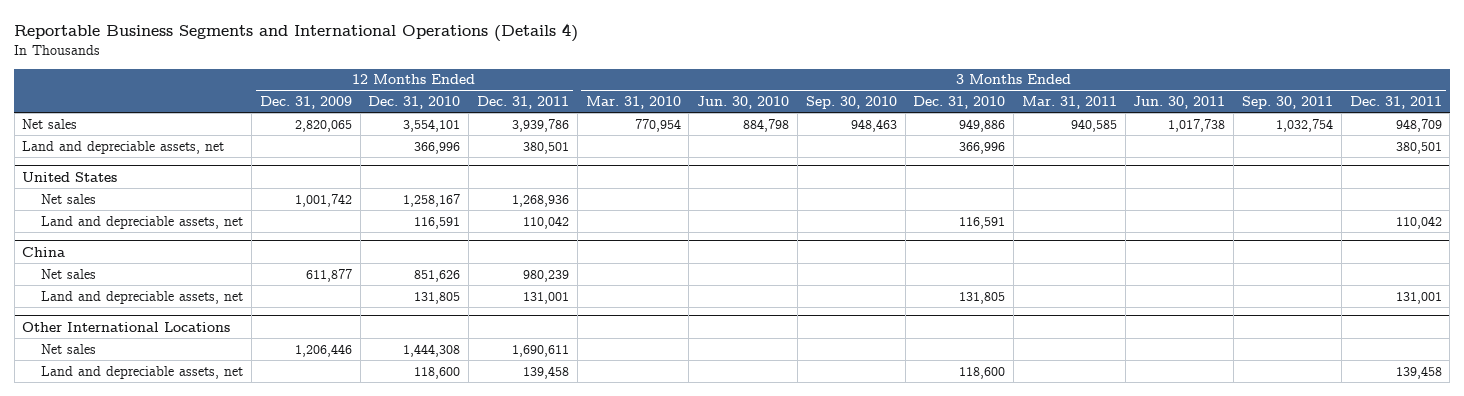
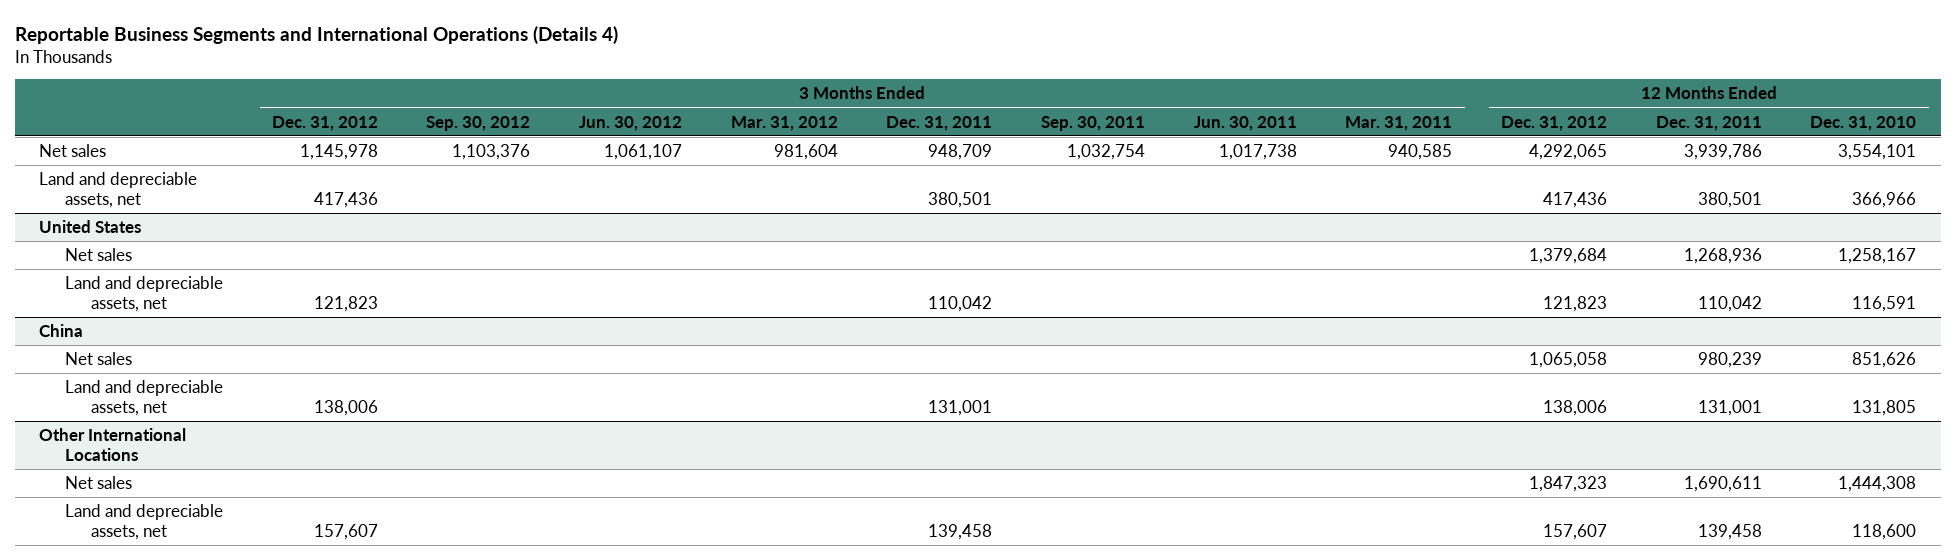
- | 12 Months Ended Dec. 31, 2009 | 12 Months Ended Dec. 31, 2010 | 12 Months Ended Dec. 31, 2011 | 3 Months Ended Mar. 31, 2010 | 3 Months Ended Jun. 30, 2010 | 3 Months Ended Sep. 30, 2010 | 3 Months Ended Dec. 31, 2010 | 3 Months Ended Mar. 31, 2011 | 3 Months Ended Jun. 30, 2011 | 3 Months Ended Sep. 30, 2011 | 3 Months Ended Dec. 31, 2011
+ | 3 Months Ended Dec. 31, 2012 | 3 Months Ended Sep. 30, 2012 | 3 Months Ended Jun. 30, 2012 | 3 Months Ended Mar. 31, 2012 | 3 Months Ended Dec. 31, 2011 | 3 Months Ended Sep. 30, 2011 | 3 Months Ended Jun. 30, 2011 | 3 Months Ended Mar. 31, 2011 | 12 Months Ended Dec. 31, 2012 | 12 Months Ended Dec. 31, 2011 | 12 Months Ended Dec. 31, 2010
- Land and depreciable assets, net | | 366,996 | 380,501 | | | | 366,996 | | | | 380,501
+ Land and depreciable assets, net | 417,436 | | | | 380,501 | | | | 417,436 | 380,501 | 366,966

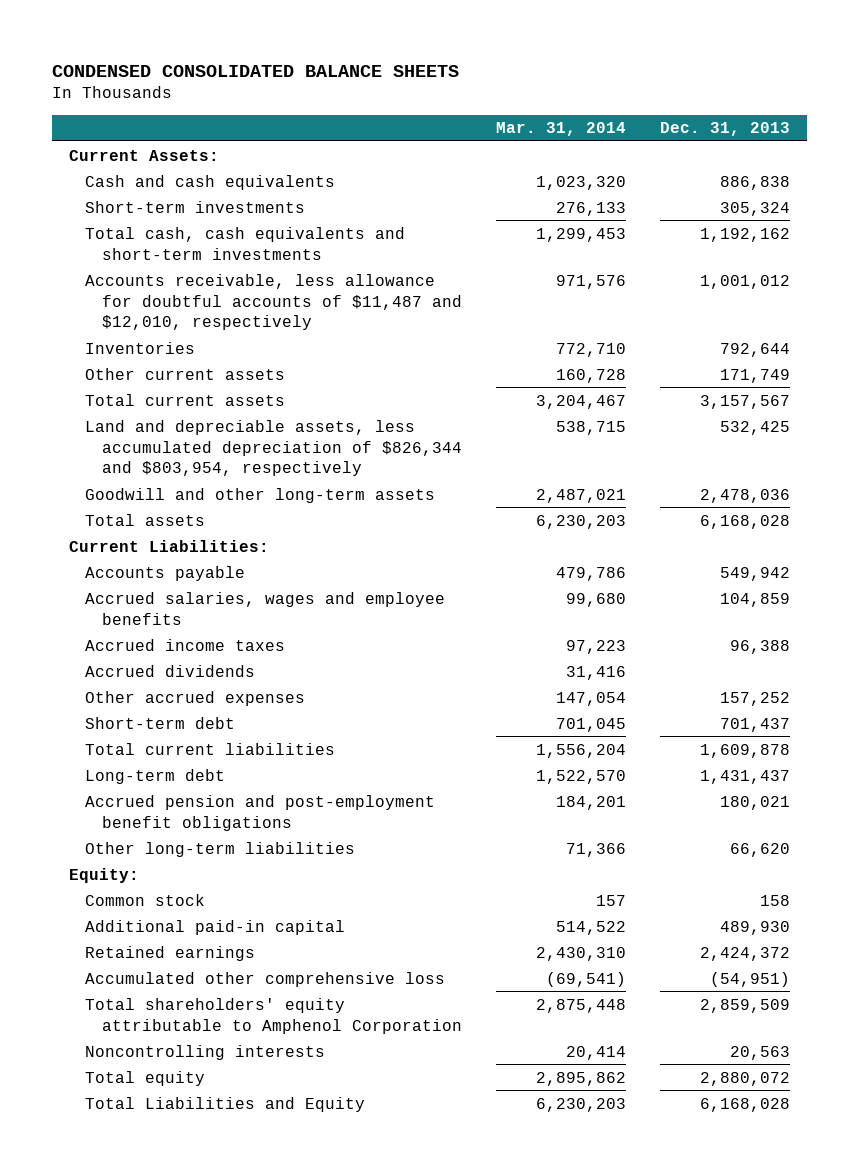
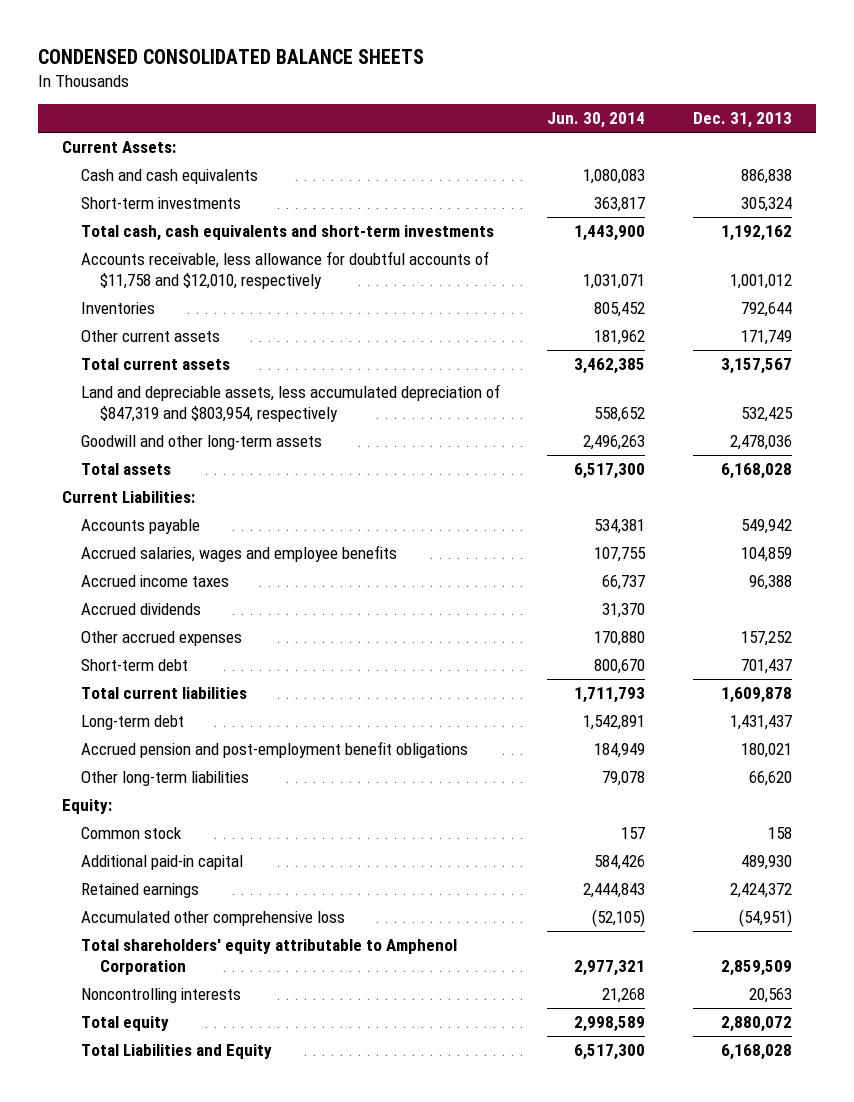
- | Mar. 31, 2014 | Dec. 31, 2013
+ | Jun. 30, 2014 | Dec. 31, 2013
- Accounts receivable, less allowance for doubtful accounts of $11,487 and $12,010, respectively | 971,576 | 1,001,012
+ Accounts receivable, less allowance for doubtful accounts of $11,758 and $12,010, respectively | 1,031,071 | 1,001,012
- Land and depreciable assets, less accumulated depreciation of $826,344 and $803,954, respectively | 538,715 | 532,425
+ Land and depreciable assets, less accumulated depreciation of $847,319 and $803,954, respectively | 558,652 | 532,425

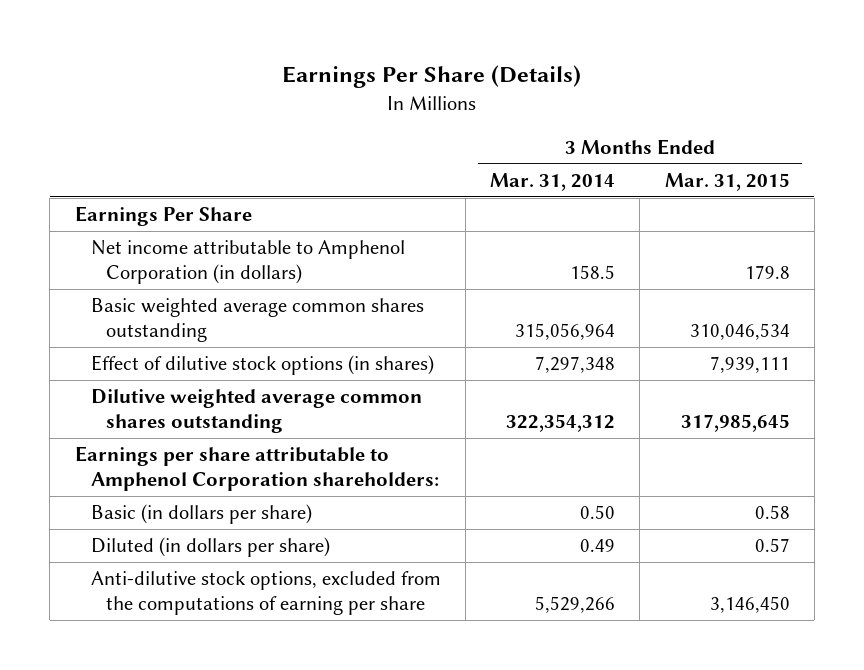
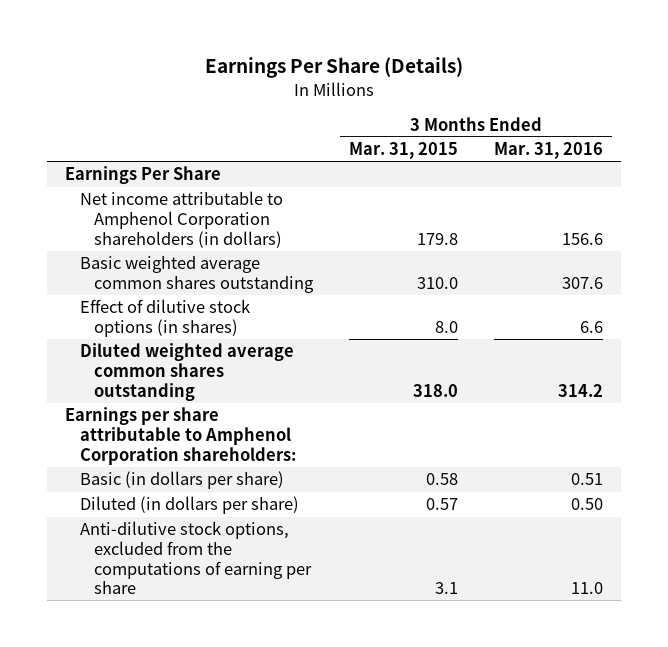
- | 3 Months Ended Mar. 31, 2014 | 3 Months Ended Mar. 31, 2015
+ | 3 Months Ended Mar. 31, 2015 | 3 Months Ended Mar. 31, 2016
- Net income attributable to Amphenol Corporation (in dollars) | 158.5 | 179.8
- Basic weighted average common shares outstanding | 315,056,964 | 310,046,534
- Effect of dilutive stock options (in shares) | 7,297,348 | 7,939,111
- Dilutive weighted average common shares outstanding | 322,354,312 | 317,985,645
+ Net income attributable to Amphenol Corporation shareholders (in dollars) | 179.8 | 156.6
+ Basic weighted average common shares outstanding | 310.0 | 307.6
+ Effect of dilutive stock options (in shares) | 8.0 | 6.6
+ Diluted weighted average common shares outstanding | 318.0 | 314.2
- Anti-dilutive stock options, excluded from the computations of earning per share | 5,529,266 | 3,146,450
+ Anti-dilutive stock options, excluded from the computations of earning per share | 3.1 | 11.0

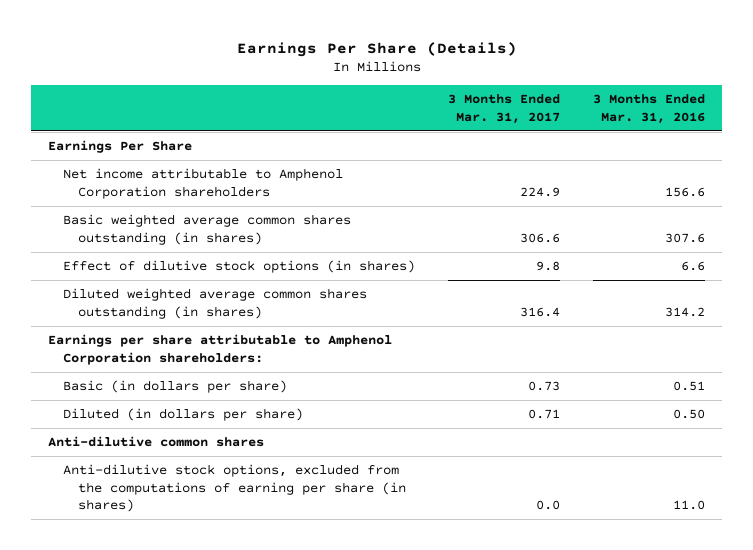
- | 3 Months Ended Mar. 31, 2015 | 3 Months Ended Mar. 31, 2016
+ | 3 Months Ended Mar. 31, 2017 | 3 Months Ended Mar. 31, 2016
- Net income attributable to Amphenol Corporation shareholders (in dollars) | 179.8 | 156.6
- Basic weighted average common shares outstanding | 310.0 | 307.6
+ Net income attributable to Amphenol Corporation shareholders | 224.9 | 156.6
+ Basic weighted average common shares outstanding (in shares) | 306.6 | 307.6
- Diluted weighted average common shares outstanding | 318.0 | 314.2
+ Diluted weighted average common shares outstanding (in shares) | 316.4 | 314.2
- Anti-dilutive stock options, excluded from the computations of earning per share | 3.1 | 11.0
+ Anti-dilutive common shares
+ Anti-dilutive stock options, excluded from the computations of earning per share (in shares) | 0.0 | 11.0

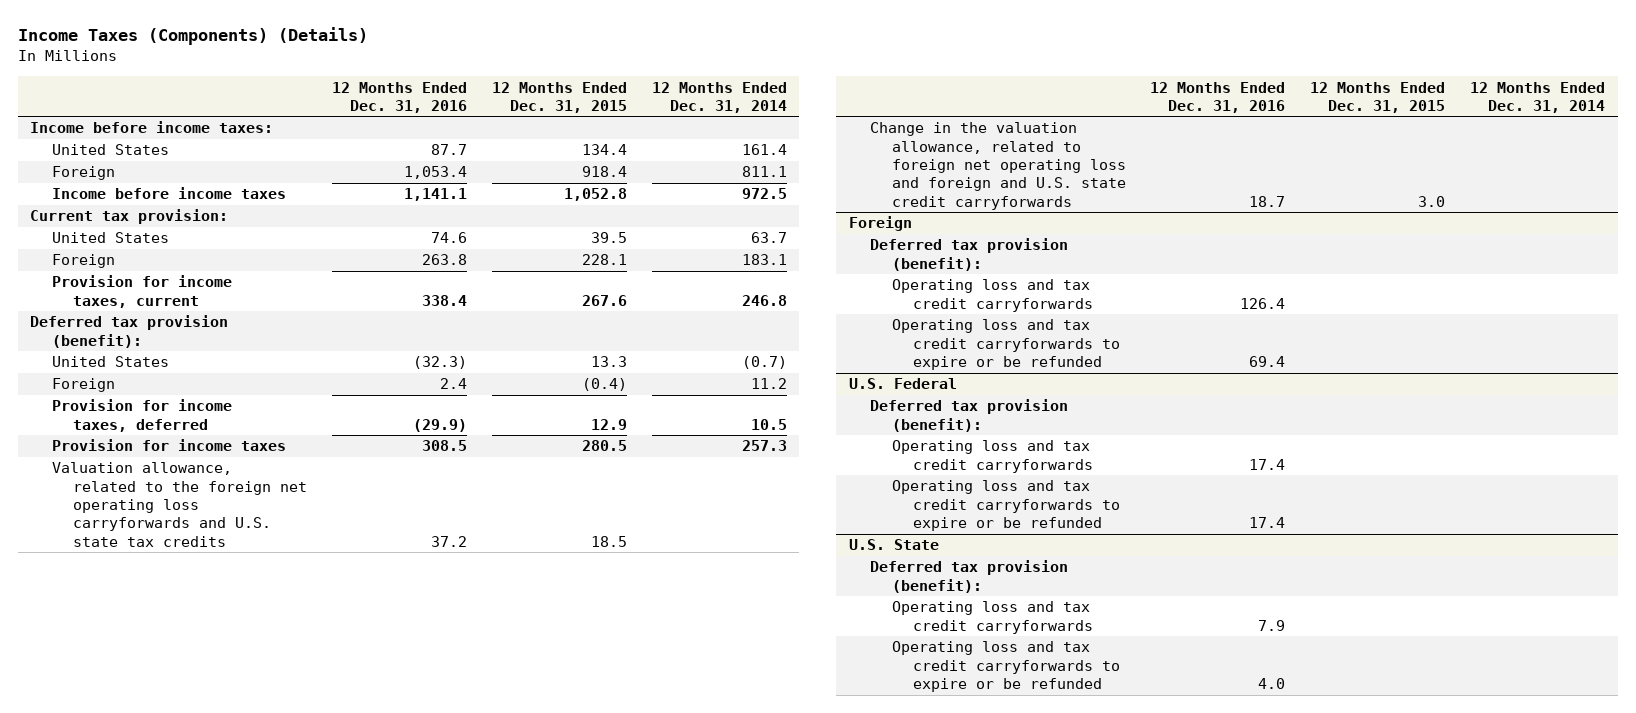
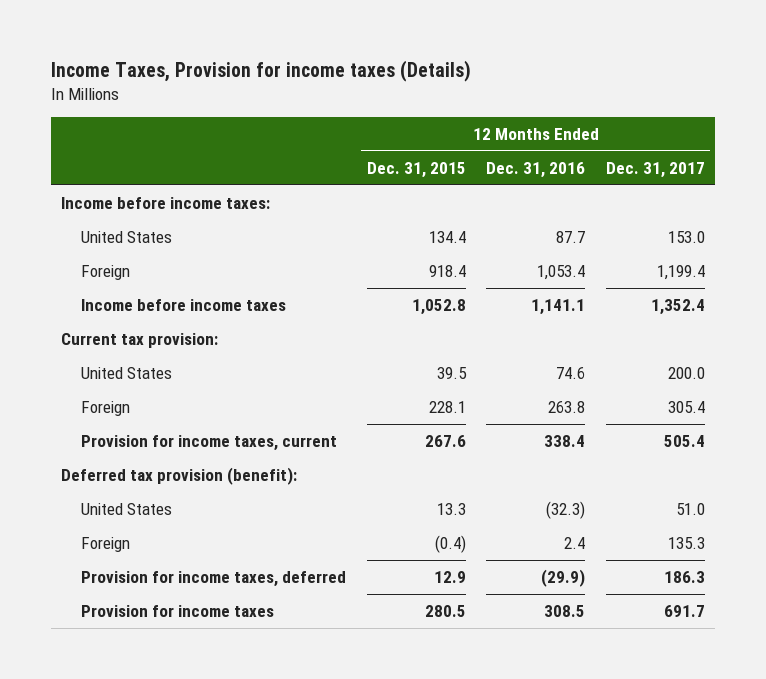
- Income Taxes (Components) (Details)
+ Income Taxes, Provision for income taxes (Details)
- | 12 Months Ended Dec. 31, 2016 | 12 Months Ended Dec. 31, 2015 | 12 Months Ended Dec. 31, 2014
+ | 12 Months Ended Dec. 31, 2015 | 12 Months Ended Dec. 31, 2016 | 12 Months Ended Dec. 31, 2017
- Valuation allowance, related to the foreign net operating loss carryforwards and U.S. state tax credits | 37.2 | 18.5 |
- Change in the valuation allowance, related to foreign net operating loss and foreign and U.S. state credit carryforwards | 18.7 | 3.0 |
- Foreign
- Deferred tax provision (benefit):
- Operating loss and tax credit carryforwards | 126.4 | |
- Operating loss and tax credit carryforwards to expire or be refunded | 69.4 | |
- U.S. Federal
- Deferred tax provision (benefit):
- Operating loss and tax credit carryforwards | 17.4 | |
- Operating loss and tax credit carryforwards to expire or be refunded | 17.4 | |
- U.S. State
- Deferred tax provision (benefit):
- Operating loss and tax credit carryforwards | 7.9 | |
- Operating loss and tax credit carryforwards to expire or be refunded | 4.0 | |

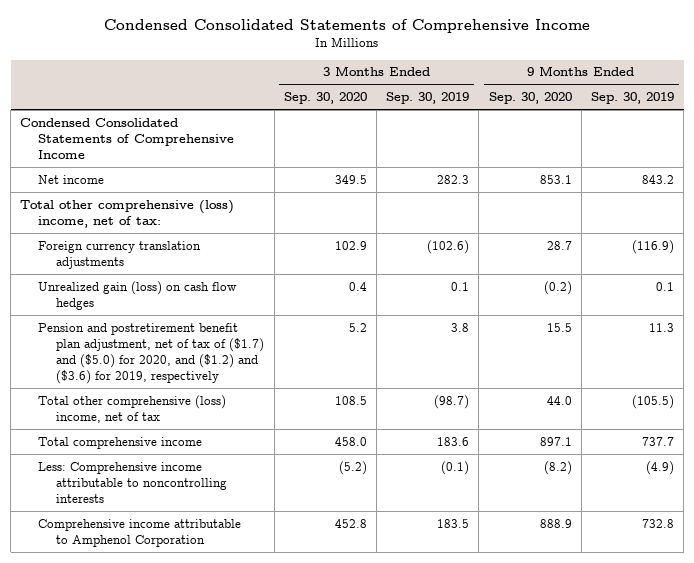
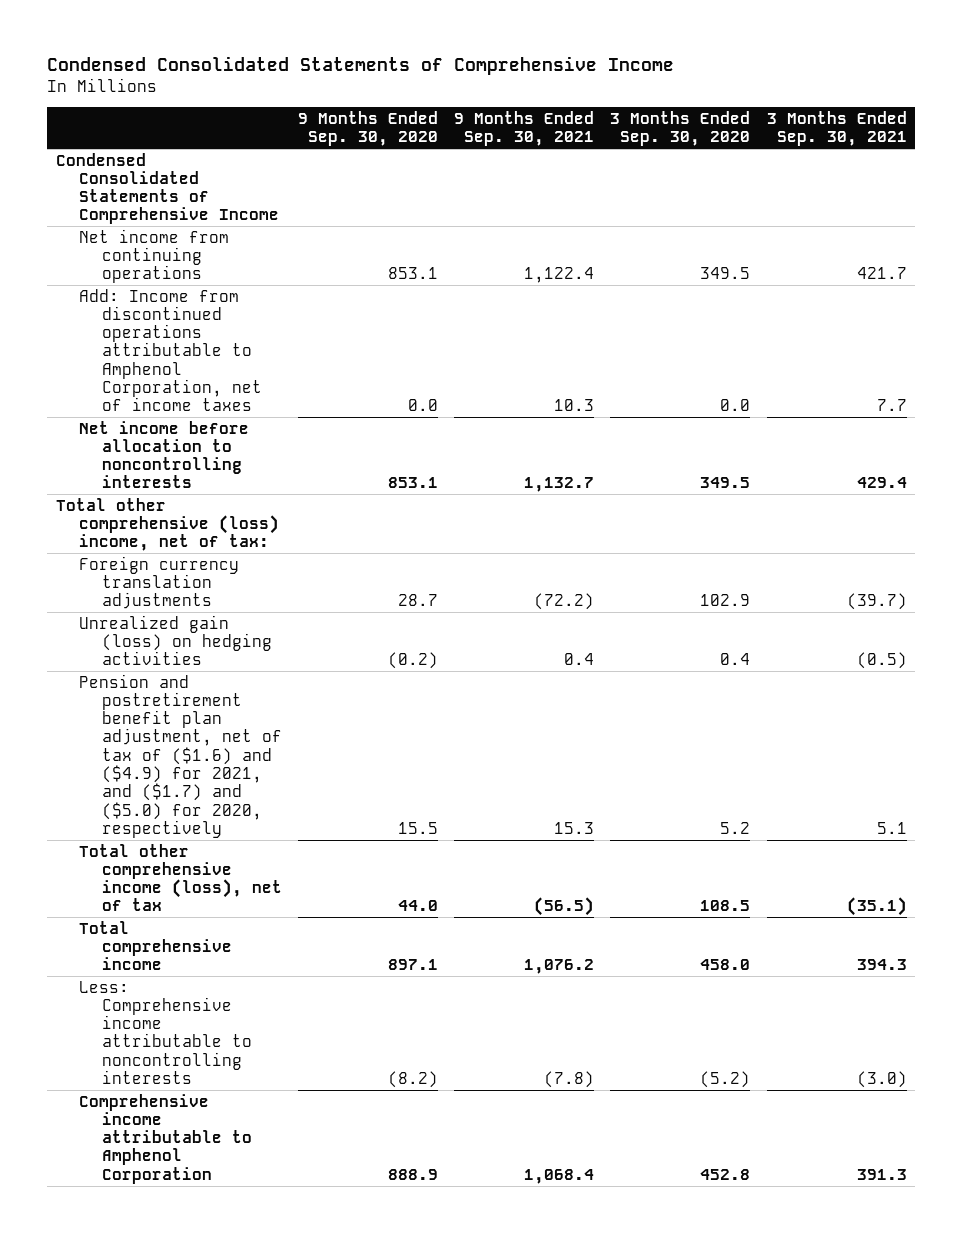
- | 3 Months Ended Sep. 30, 2020 | 3 Months Ended Sep. 30, 2019 | 9 Months Ended Sep. 30, 2020 | 9 Months Ended Sep. 30, 2019
+ | 9 Months Ended Sep. 30, 2020 | 9 Months Ended Sep. 30, 2021 | 3 Months Ended Sep. 30, 2020 | 3 Months Ended Sep. 30, 2021
- Net income | 349.5 | 282.3 | 853.1 | 843.2
+ Net income from continuing operations | 853.1 | 1,122.4 | 349.5 | 421.7
+ Add: Income from discontinued operations attributable to Amphenol Corporation, net of income taxes | 0.0 | 10.3 | 0.0 | 7.7
+ Net income before allocation to noncontrolling interests | 853.1 | 1,132.7 | 349.5 | 429.4
- Unrealized gain (loss) on cash flow hedges | 0.4 | 0.1 | (0.2) | 0.1
- Pension and postretirement benefit plan adjustment, net of tax of ($1.7) and ($5.0) for 2020, and ($1.2) and ($3.6) for 2019, respectively | 5.2 | 3.8 | 15.5 | 11.3
- Total other comprehensive (loss) income, net of tax | 108.5 | (98.7) | 44.0 | (105.5)
+ Unrealized gain (loss) on hedging activities | (0.2) | 0.4 | 0.4 | (0.5)
+ Pension and postretirement benefit plan adjustment, net of tax of ($1.6) and ($4.9) for 2021, and ($1.7) and ($5.0) for 2020, respectively | 15.5 | 15.3 | 5.2 | 5.1
+ Total other comprehensive income (loss), net of tax | 44.0 | (56.5) | 108.5 | (35.1)

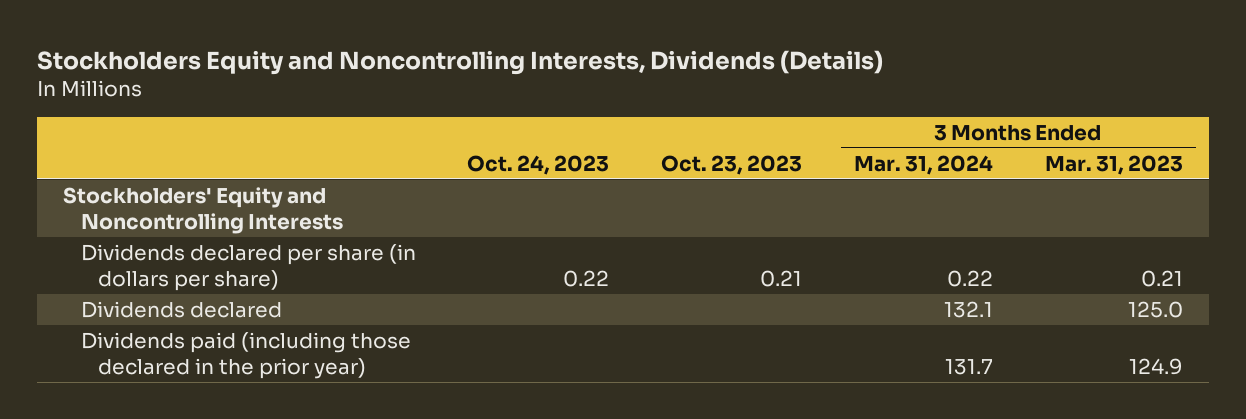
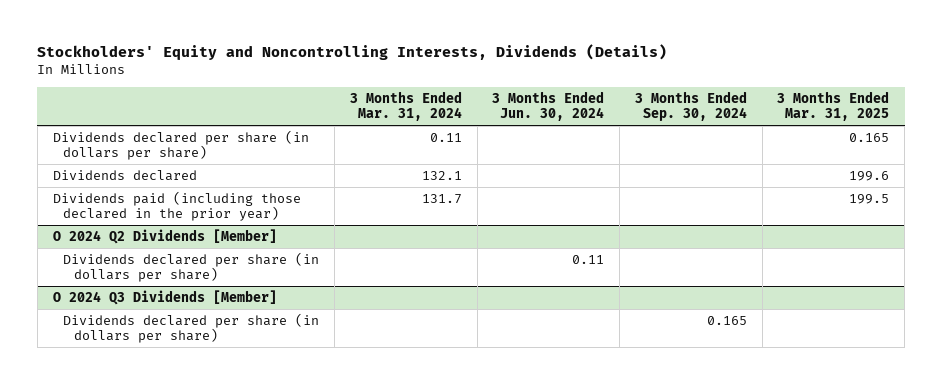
- Stockholders Equity and Noncontrolling Interests, Dividends (Details)
+ Stockholders' Equity and Noncontrolling Interests, Dividends (Details)
- | Oct. 24, 2023 | Oct. 23, 2023 | 3 Months Ended Mar. 31, 2024 | 3 Months Ended Mar. 31, 2023
+ | 3 Months Ended Mar. 31, 2024 | 3 Months Ended Jun. 30, 2024 | 3 Months Ended Sep. 30, 2024 | 3 Months Ended Mar. 31, 2025
- Stockholders' Equity and Noncontrolling Interests
- Dividends declared per share (in dollars per share) | 0.22 | 0.21 | 0.22 | 0.21
+ Dividends declared per share (in dollars per share) | 0.11 | | | 0.165
+ O 2024 Q2 Dividends [Member]
+ Dividends declared per share (in dollars per share) | | 0.11 | |
+ O 2024 Q3 Dividends [Member]
+ Dividends declared per share (in dollars per share) | | | 0.165 |

